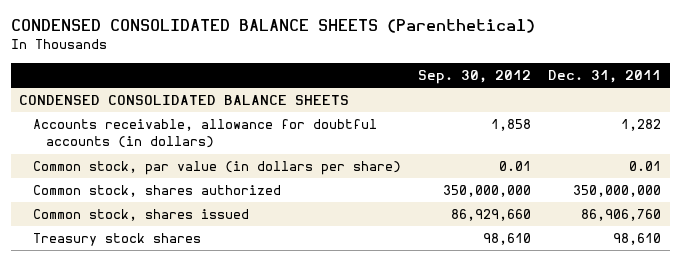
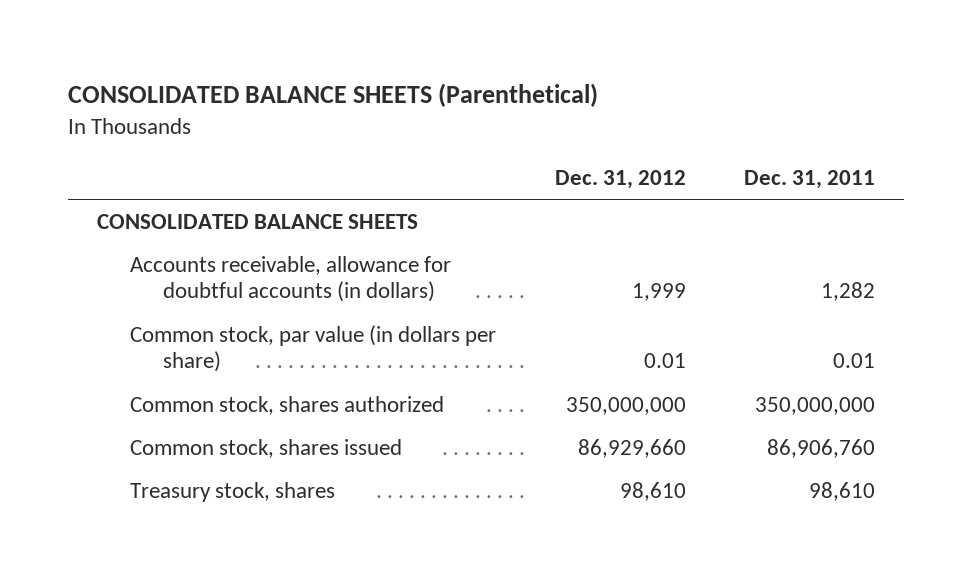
- CONDENSED CONSOLIDATED BALANCE SHEETS (Parenthetical)
+ CONSOLIDATED BALANCE SHEETS (Parenthetical)
- | Sep. 30, 2012 | Dec. 31, 2011
+ | Dec. 31, 2012 | Dec. 31, 2011
- CONDENSED CONSOLIDATED BALANCE SHEETS
+ CONSOLIDATED BALANCE SHEETS
- Treasury stock shares | 98,610 | 98,610
+ Treasury stock, shares | 98,610 | 98,610

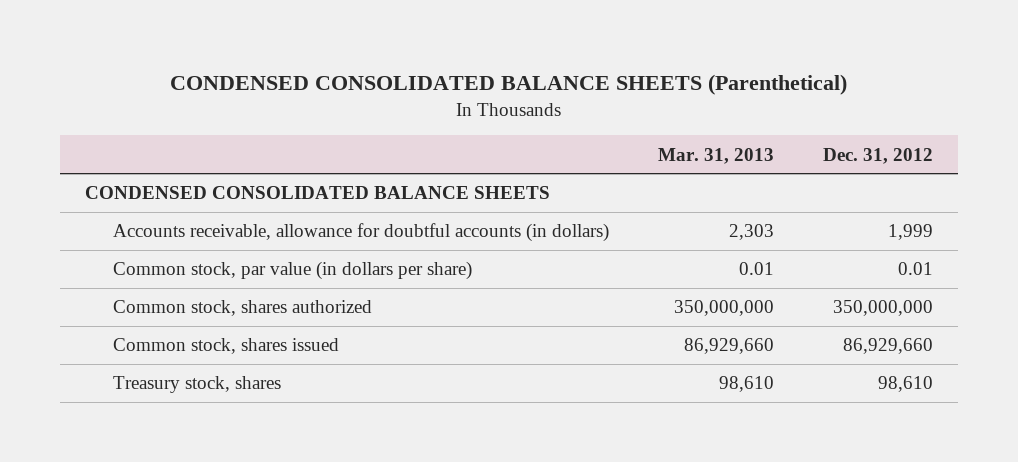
- CONSOLIDATED BALANCE SHEETS (Parenthetical)
+ CONDENSED CONSOLIDATED BALANCE SHEETS (Parenthetical)
- | Dec. 31, 2012 | Dec. 31, 2011
+ | Mar. 31, 2013 | Dec. 31, 2012
- CONSOLIDATED BALANCE SHEETS
+ CONDENSED CONSOLIDATED BALANCE SHEETS

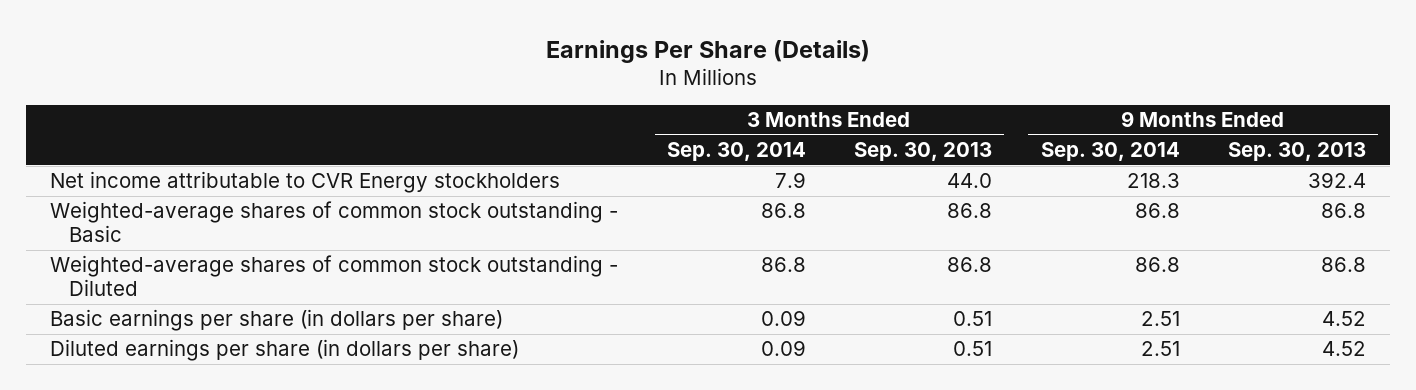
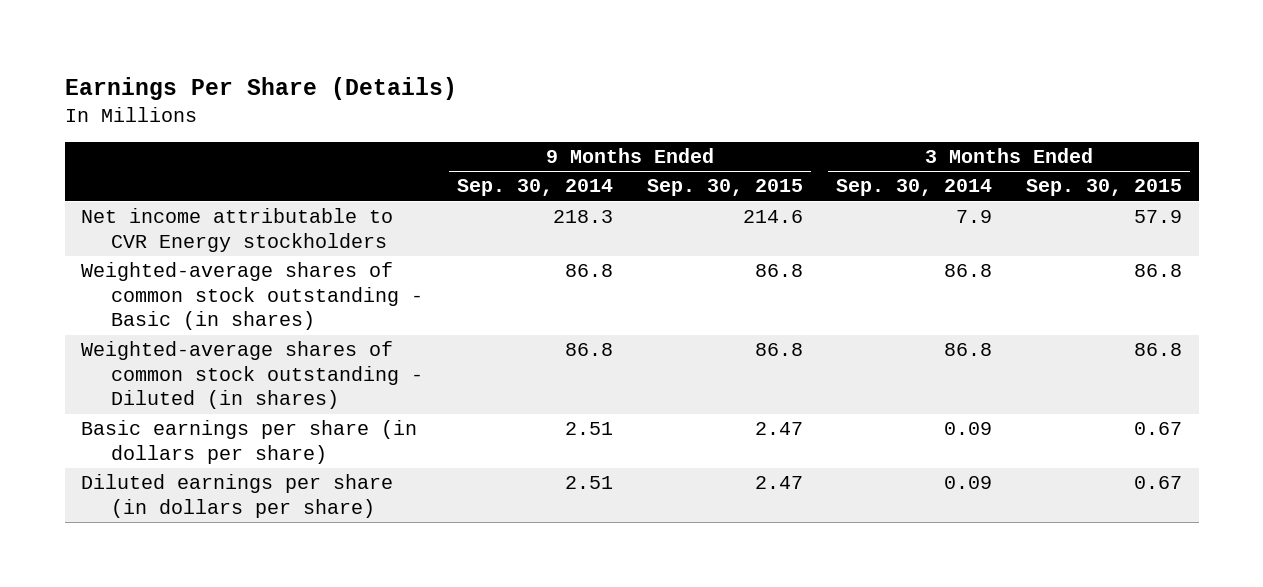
- | 3 Months Ended Sep. 30, 2014 | 3 Months Ended Sep. 30, 2013 | 9 Months Ended Sep. 30, 2014 | 9 Months Ended Sep. 30, 2013
+ | 9 Months Ended Sep. 30, 2014 | 9 Months Ended Sep. 30, 2015 | 3 Months Ended Sep. 30, 2014 | 3 Months Ended Sep. 30, 2015
- Weighted-average shares of common stock outstanding - Basic | 86.8 | 86.8 | 86.8 | 86.8
- Weighted-average shares of common stock outstanding - Diluted | 86.8 | 86.8 | 86.8 | 86.8
+ Weighted-average shares of common stock outstanding - Basic (in shares) | 86.8 | 86.8 | 86.8 | 86.8
+ Weighted-average shares of common stock outstanding - Diluted (in shares) | 86.8 | 86.8 | 86.8 | 86.8

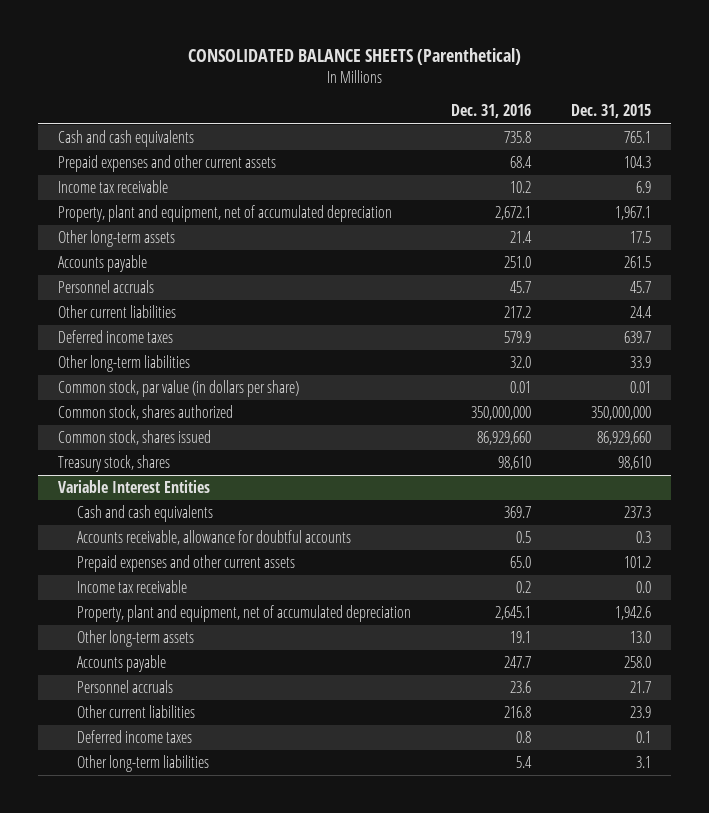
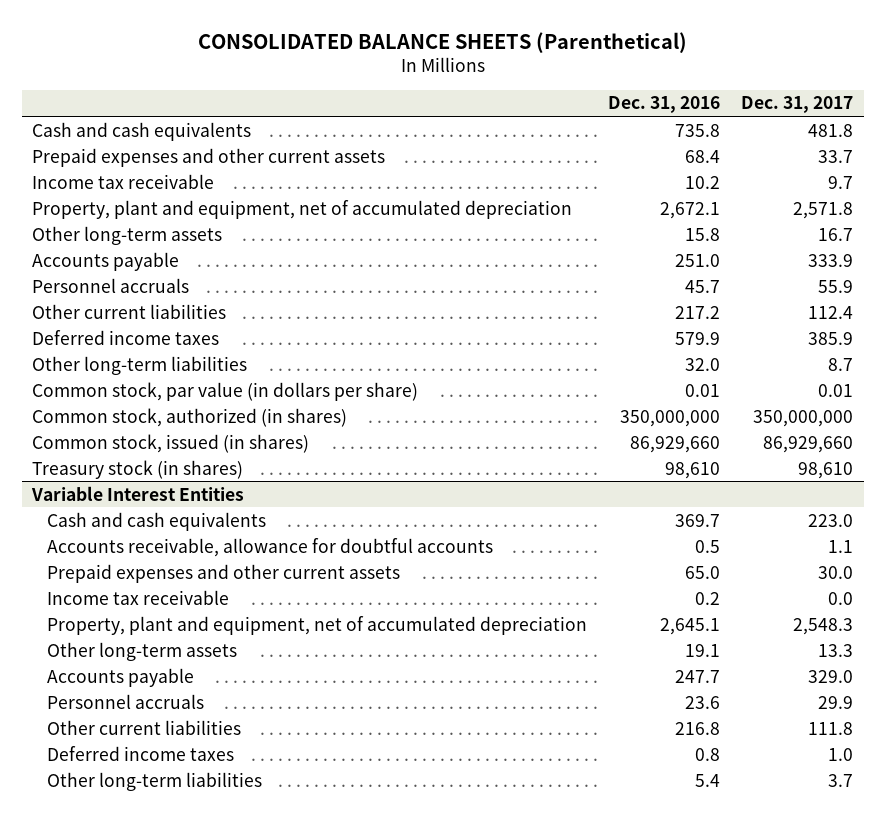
- | Dec. 31, 2016 | Dec. 31, 2015
+ | Dec. 31, 2016 | Dec. 31, 2017
- Other long-term assets | 21.4 | 17.5
+ Other long-term assets | 15.8 | 16.7
- Common stock, shares authorized | 350,000,000 | 350,000,000
- Common stock, shares issued | 86,929,660 | 86,929,660
- Treasury stock, shares | 98,610 | 98,610
+ Common stock, authorized (in shares) | 350,000,000 | 350,000,000
+ Common stock, issued (in shares) | 86,929,660 | 86,929,660
+ Treasury stock (in shares) | 98,610 | 98,610

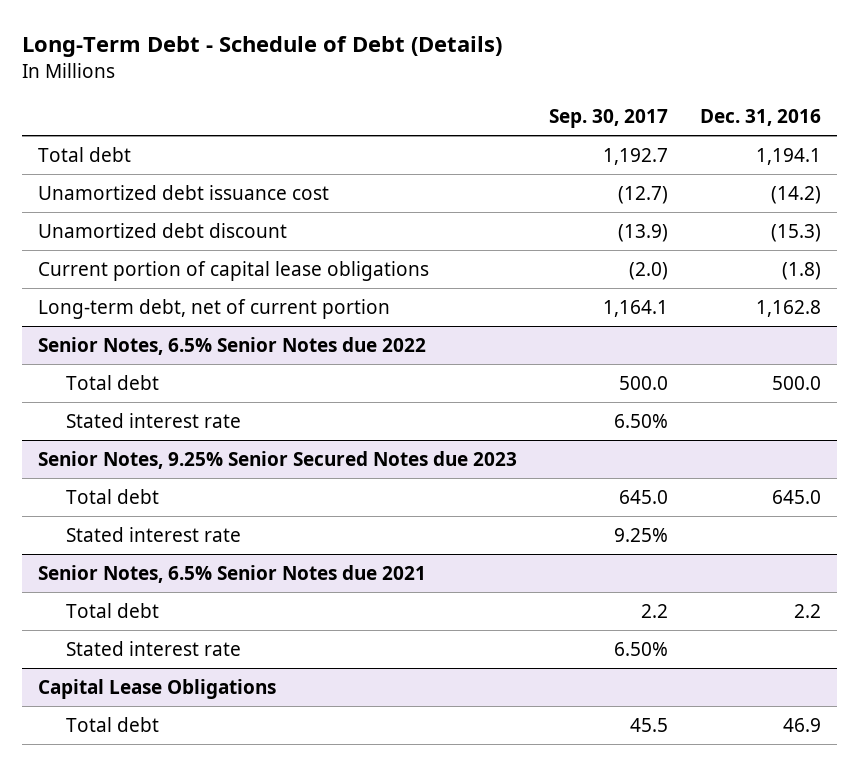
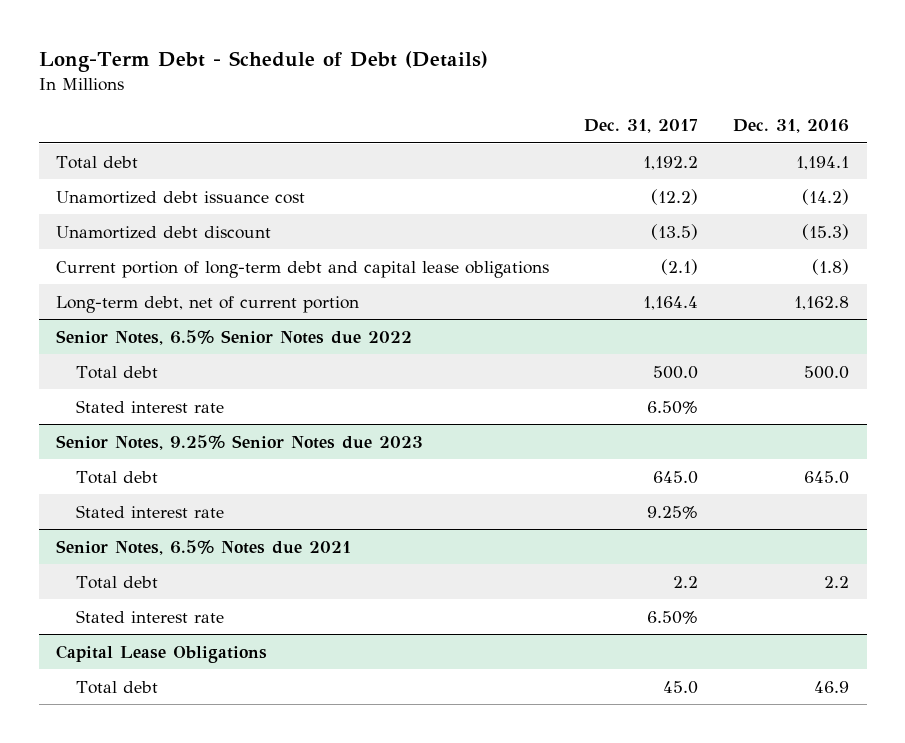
- | Sep. 30, 2017 | Dec. 31, 2016
+ | Dec. 31, 2017 | Dec. 31, 2016
- Current portion of capital lease obligations | (2.0) | (1.8)
+ Current portion of long-term debt and capital lease obligations | (2.1) | (1.8)
- Senior Notes, 9.25% Senior Secured Notes due 2023
+ Senior Notes, 9.25% Senior Notes due 2023
- Senior Notes, 6.5% Senior Notes due 2021
+ Senior Notes, 6.5% Notes due 2021

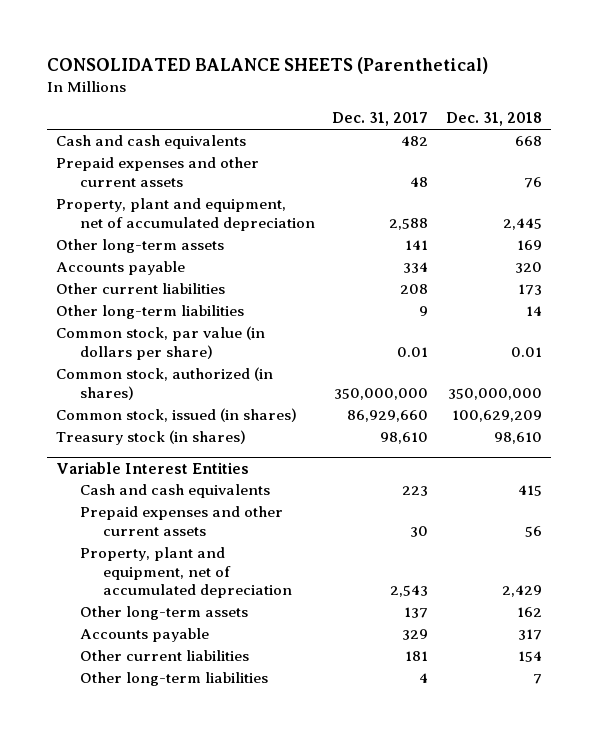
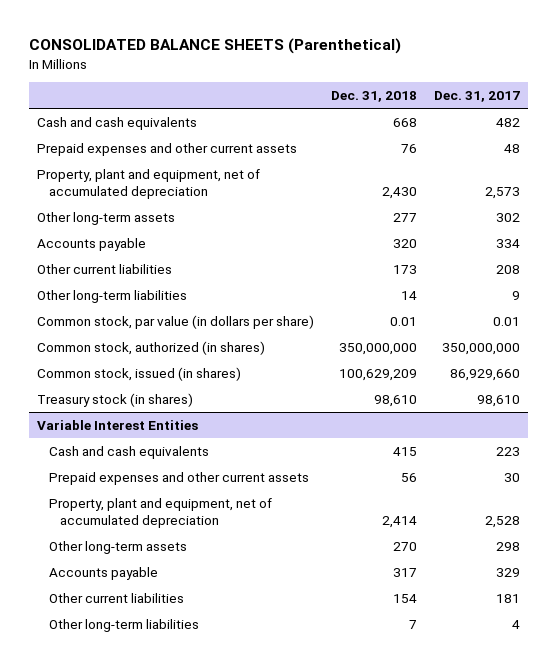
- | Dec. 31, 2017 | Dec. 31, 2018
+ | Dec. 31, 2018 | Dec. 31, 2017
- Property, plant and equipment, net of accumulated depreciation | 2,588 | 2,445
- Other long-term assets | 141 | 169
+ Property, plant and equipment, net of accumulated depreciation | 2,430 | 2,573
+ Other long-term assets | 277 | 302
@ Variable Interest Entities
- Property, plant and equipment, net of accumulated depreciation | 2,543 | 2,429
- Other long-term assets | 137 | 162
+ Property, plant and equipment, net of accumulated depreciation | 2,414 | 2,528
+ Other long-term assets | 270 | 298

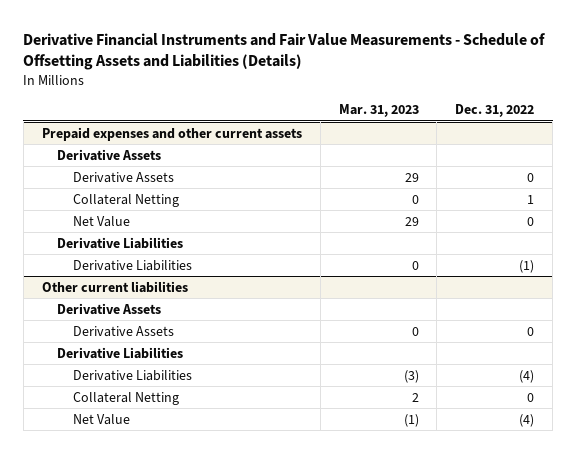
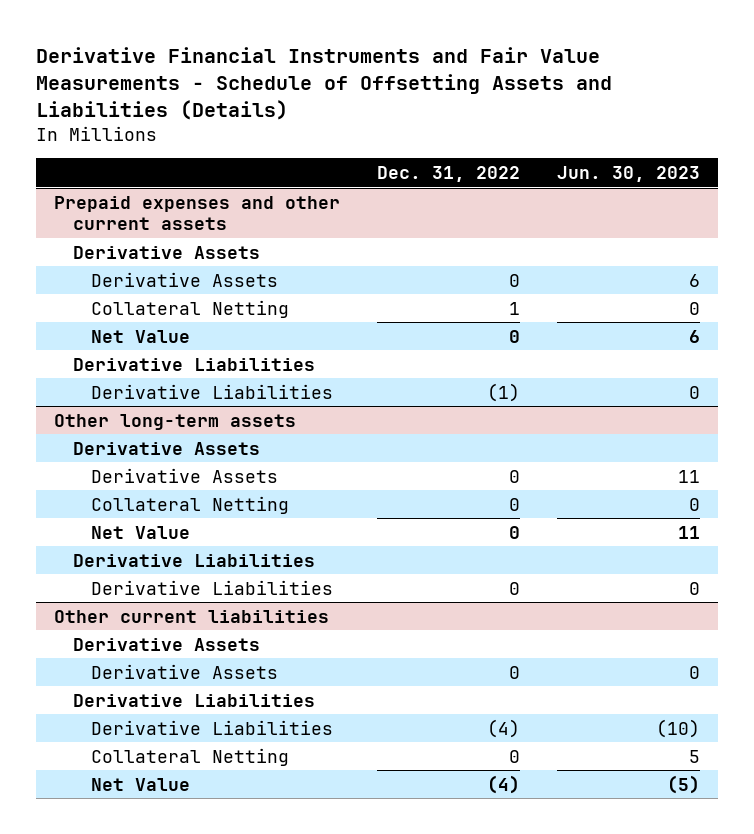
- | Mar. 31, 2023 | Dec. 31, 2022
+ | Dec. 31, 2022 | Jun. 30, 2023
+ Other long-term assets
+ Derivative Assets
+ Derivative Assets | 0 | 11
+ Collateral Netting | 0 | 0
+ Net Value | 0 | 11
+ Derivative Liabilities
+ Derivative Liabilities | 0 | 0

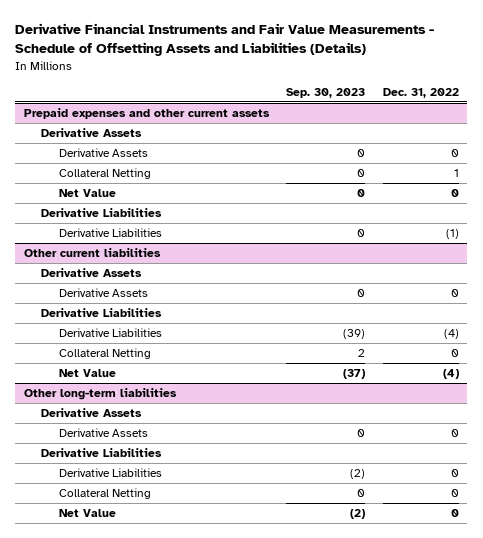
- | Dec. 31, 2022 | Jun. 30, 2023
+ | Sep. 30, 2023 | Dec. 31, 2022
- Other long-term assets
- Derivative Assets
- Derivative Assets | 0 | 11
- Collateral Netting | 0 | 0
- Net Value | 0 | 11
- Derivative Liabilities
- Derivative Liabilities | 0 | 0
+ Other long-term liabilities
+ Derivative Assets
+ Derivative Assets | 0 | 0
+ Derivative Liabilities
+ Derivative Liabilities | (2) | 0
+ Collateral Netting | 0 | 0
+ Net Value | (2) | 0

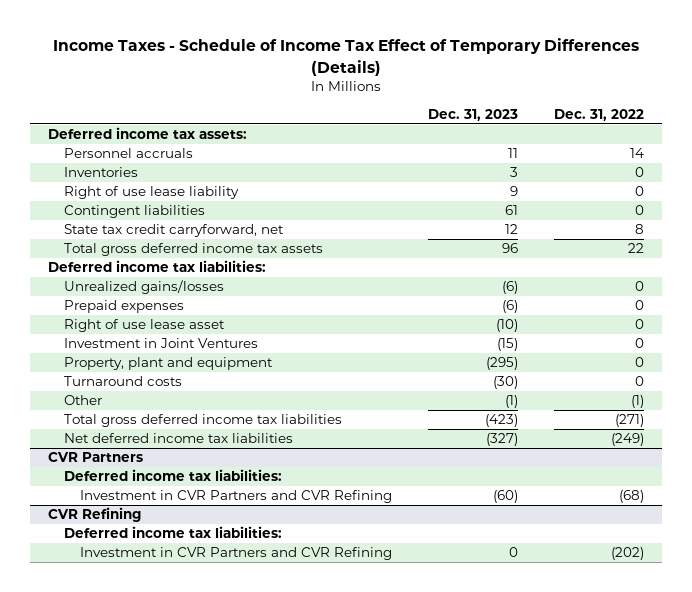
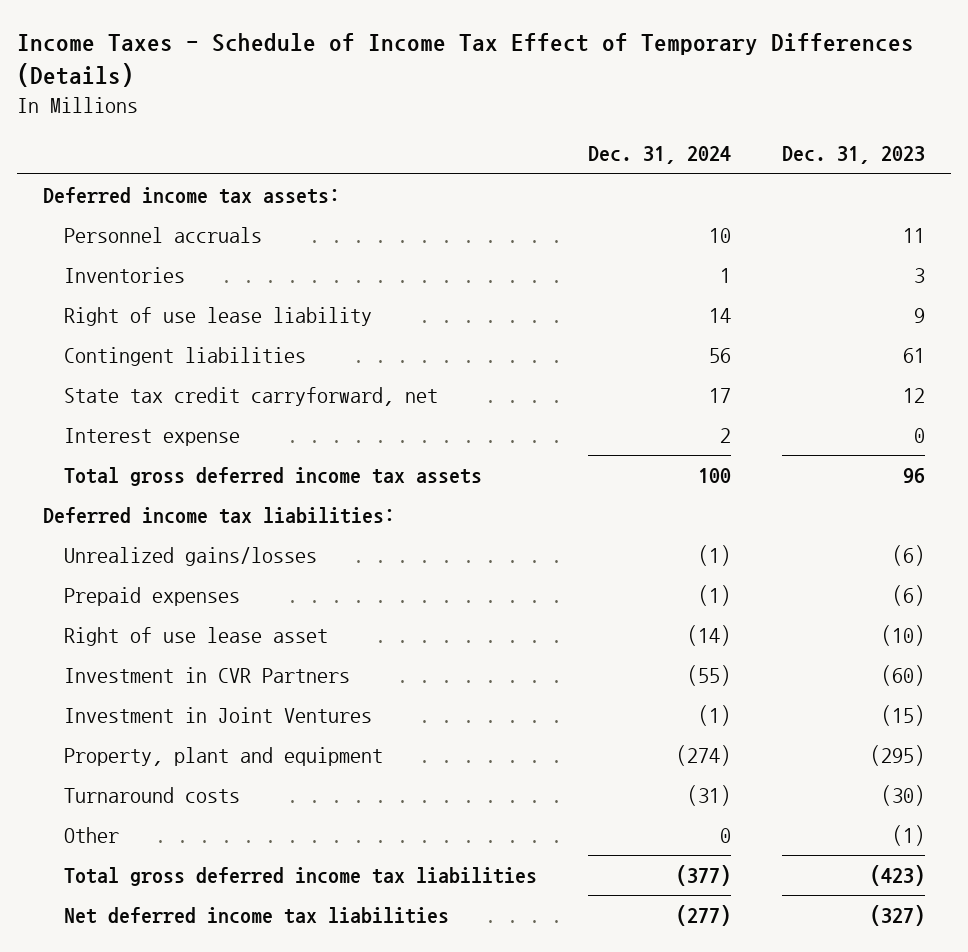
- | Dec. 31, 2023 | Dec. 31, 2022
+ | Dec. 31, 2024 | Dec. 31, 2023
+ Interest expense | 2 | 0
+ Investment in CVR Partners | (55) | (60)
- CVR Partners
- Deferred income tax liabilities:
- Investment in CVR Partners and CVR Refining | (60) | (68)
- CVR Refining
- Deferred income tax liabilities:
- Investment in CVR Partners and CVR Refining | 0 | (202)

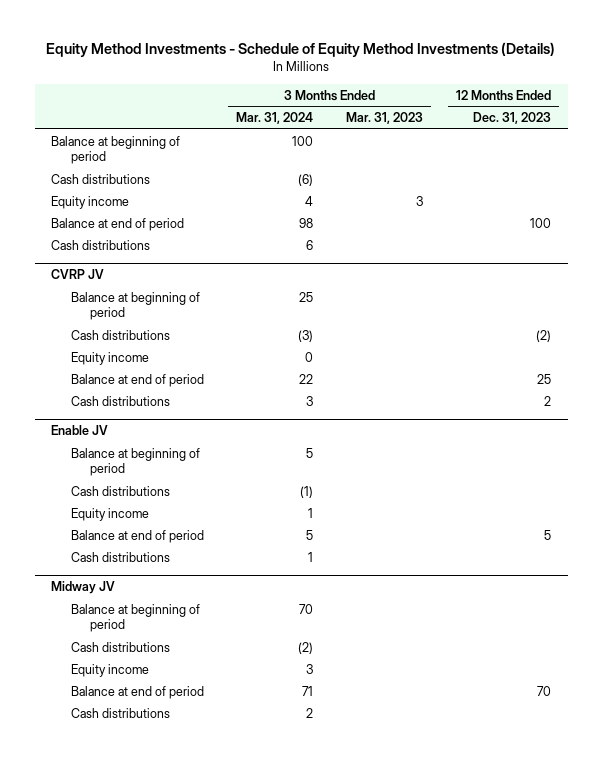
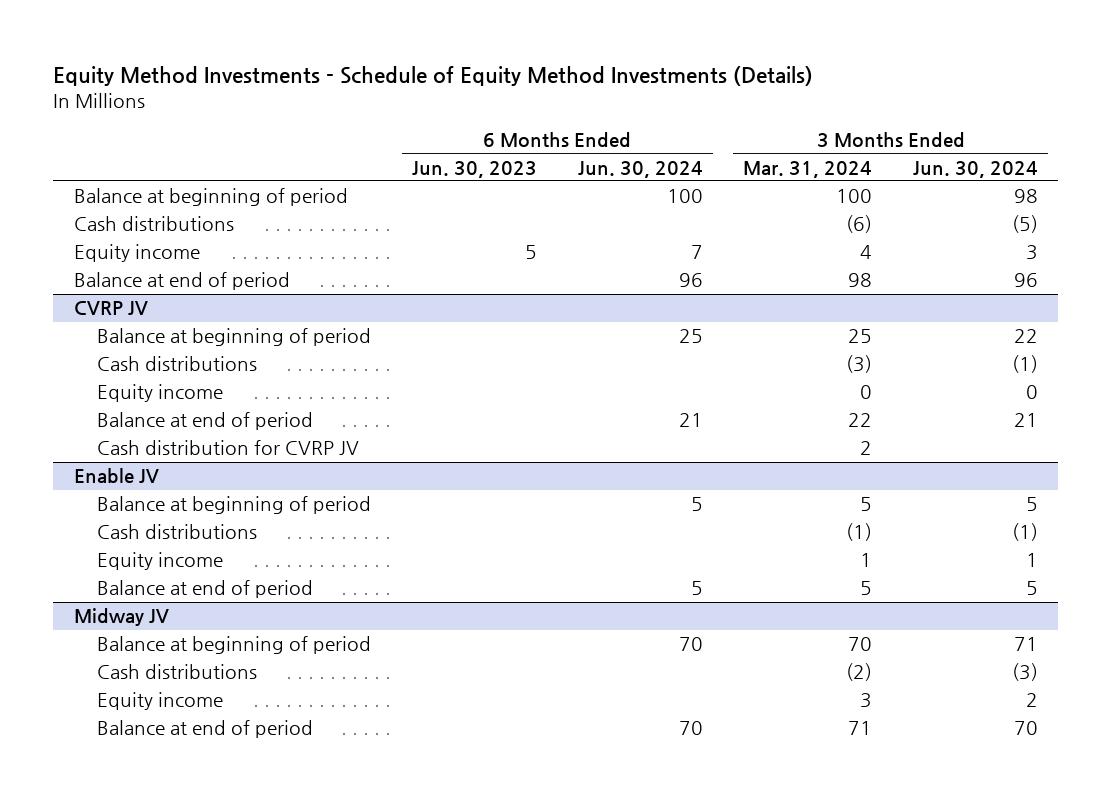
- | 3 Months Ended Mar. 31, 2024 | 3 Months Ended Mar. 31, 2023 | 12 Months Ended Dec. 31, 2023
+ | 6 Months Ended Jun. 30, 2023 | 6 Months Ended Jun. 30, 2024 | 3 Months Ended Mar. 31, 2024 | 3 Months Ended Jun. 30, 2024
- Cash distributions | 6 | |
@ CVRP JV
- Cash distributions | 3 | | 2
+ Cash distribution for CVRP JV | | | 2 |
@ Enable JV
- Cash distributions | 1 | |
@ Midway JV
- Cash distributions | 2 | |

